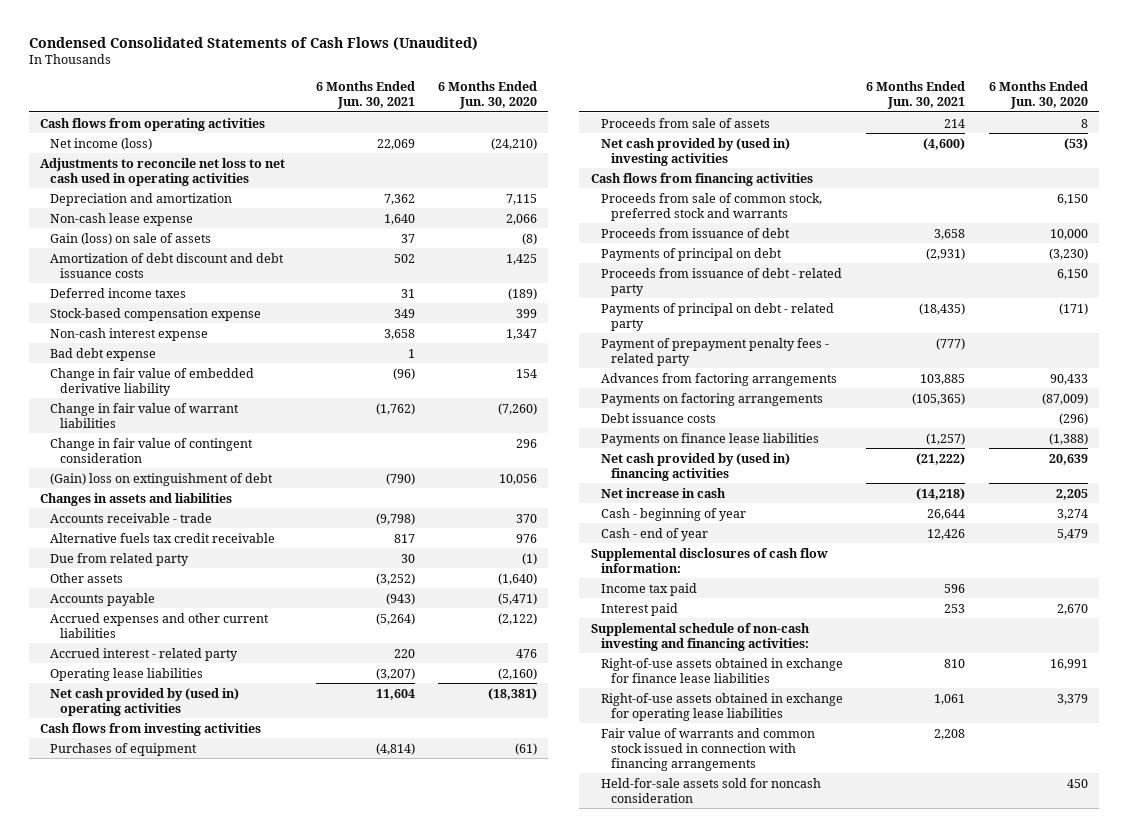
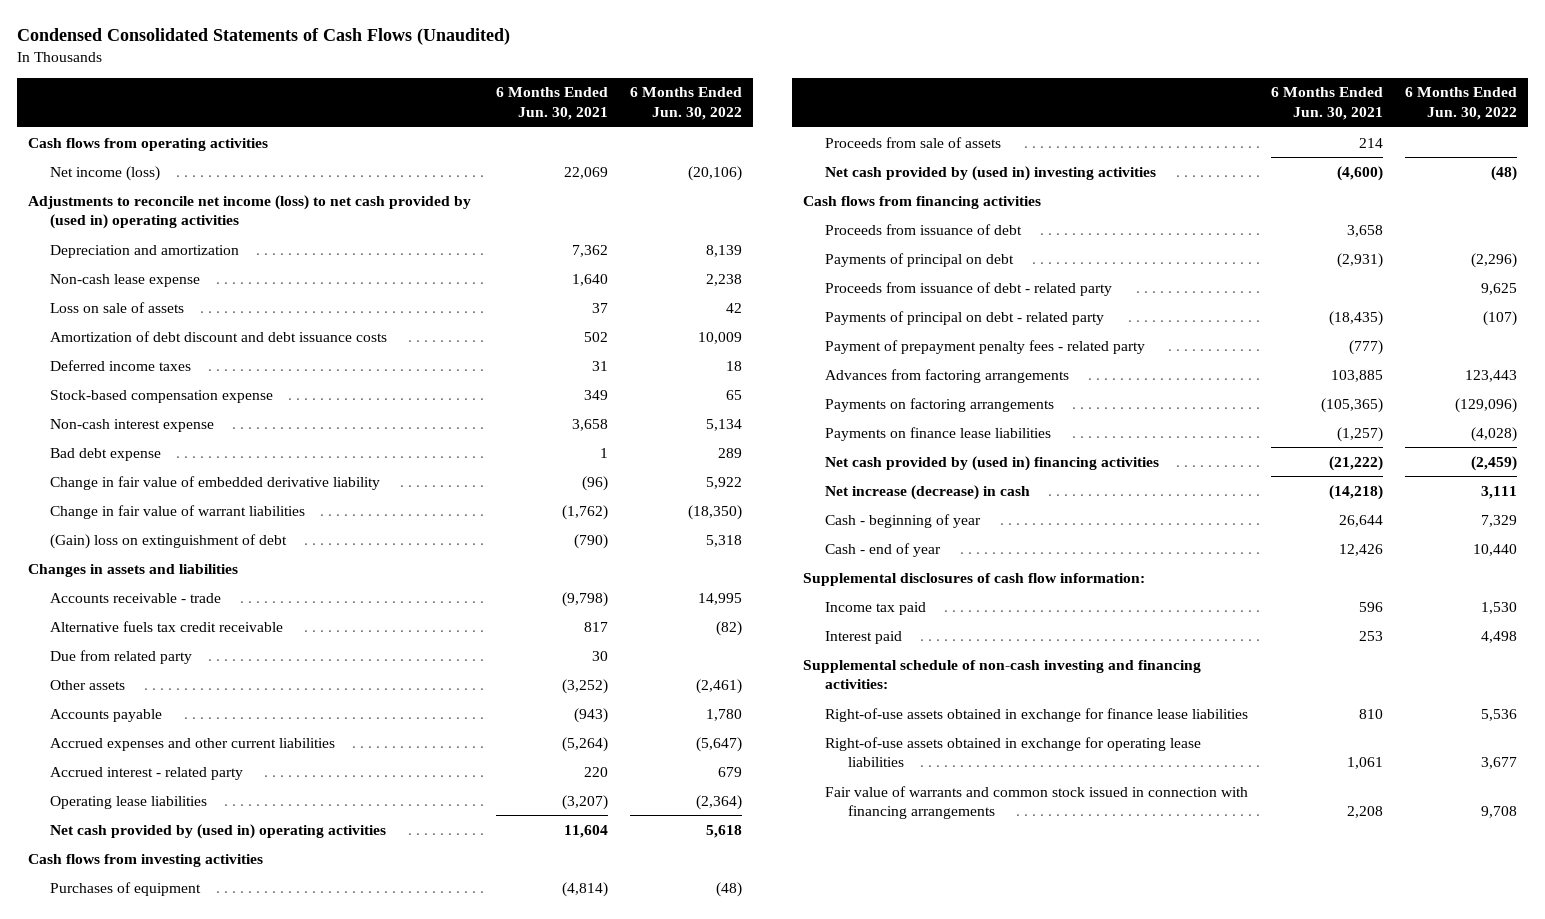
- | 6 Months Ended Jun. 30, 2021 | 6 Months Ended Jun. 30, 2020
+ | 6 Months Ended Jun. 30, 2021 | 6 Months Ended Jun. 30, 2022
- Adjustments to reconcile net loss to net cash used in operating activities
+ Adjustments to reconcile net income (loss) to net cash provided by (used in) operating activities
- Gain (loss) on sale of assets | 37 | (8)
+ Loss on sale of assets | 37 | 42
- Change in fair value of contingent consideration | | 296
- Proceeds from sale of common stock, preferred stock and warrants | | 6,150
- Debt issuance costs | | (296)
- Net increase in cash | (14,218) | 2,205
+ Net increase (decrease) in cash | (14,218) | 3,111
- Held-for-sale assets sold for noncash consideration | | 450

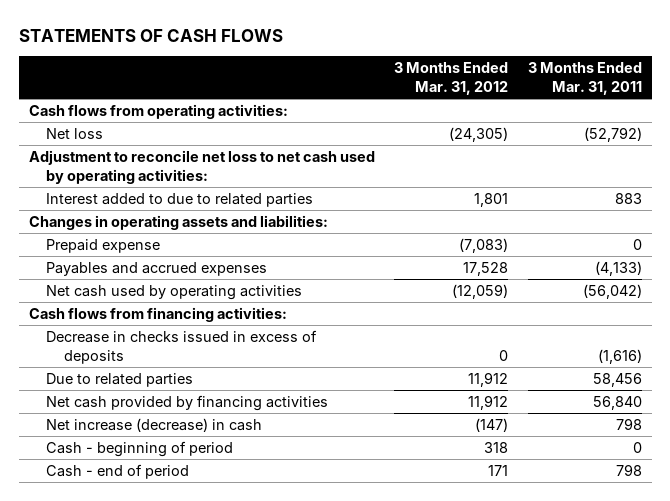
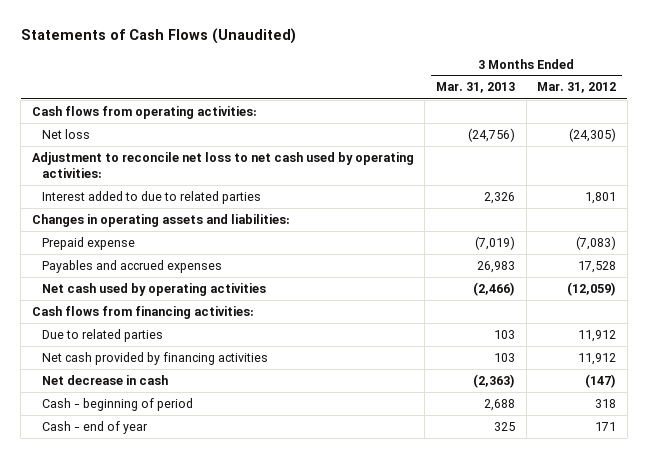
- STATEMENTS OF CASH FLOWS
+ Statements of Cash Flows (Unaudited)
- | 3 Months Ended Mar. 31, 2012 | 3 Months Ended Mar. 31, 2011
+ | 3 Months Ended Mar. 31, 2013 | 3 Months Ended Mar. 31, 2012
- Decrease in checks issued in excess of deposits | 0 | (1,616)
- Net increase (decrease) in cash | (147) | 798
+ Net decrease in cash | (2,363) | (147)
- Cash - end of period | 171 | 798
+ Cash - end of year | 325 | 171

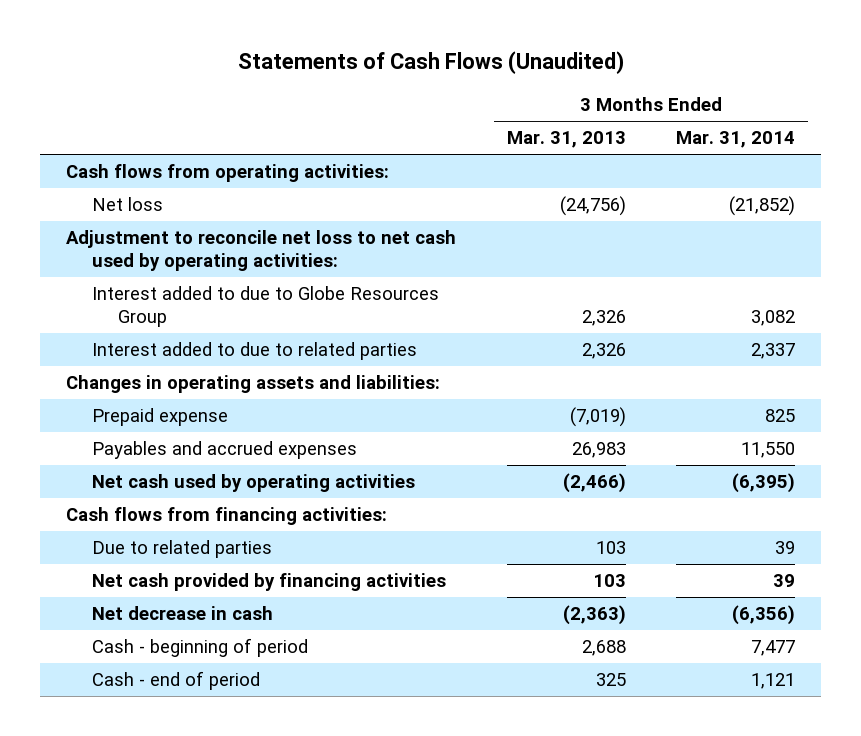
- | 3 Months Ended Mar. 31, 2013 | 3 Months Ended Mar. 31, 2012
+ | 3 Months Ended Mar. 31, 2013 | 3 Months Ended Mar. 31, 2014
+ Interest added to due to Globe Resources Group | 2,326 | 3,082
- Cash - end of year | 325 | 171
+ Cash - end of period | 325 | 1,121

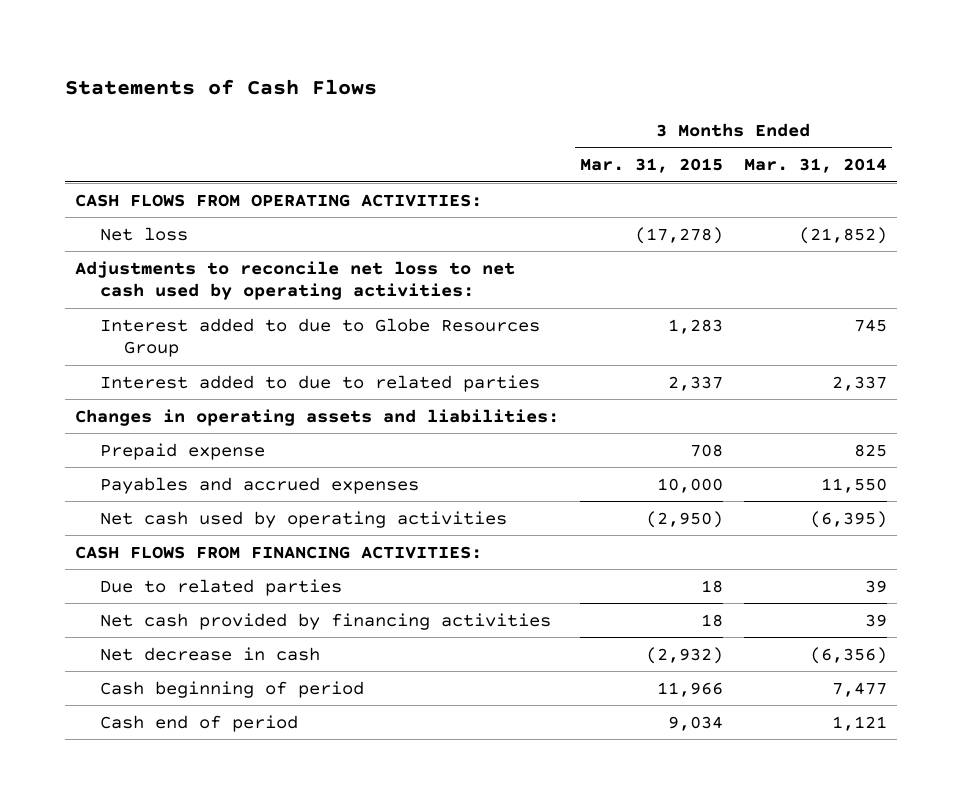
- Statements of Cash Flows (Unaudited)
+ Statements of Cash Flows
- | 3 Months Ended Mar. 31, 2013 | 3 Months Ended Mar. 31, 2014
+ | 3 Months Ended Mar. 31, 2015 | 3 Months Ended Mar. 31, 2014
- Cash flows from operating activities:
+ CASH FLOWS FROM OPERATING ACTIVITIES:
- Adjustment to reconcile net loss to net cash used by operating activities:
- Interest added to due to Globe Resources Group | 2,326 | 3,082
+ Adjustments to reconcile net loss to net cash used by operating activities:
+ Interest added to due to Globe Resources Group | 1,283 | 745
- Cash flows from financing activities:
+ CASH FLOWS FROM FINANCING ACTIVITIES:
- Cash - beginning of period | 2,688 | 7,477
- Cash - end of period | 325 | 1,121
+ Cash beginning of period | 11,966 | 7,477
+ Cash end of period | 9,034 | 1,121

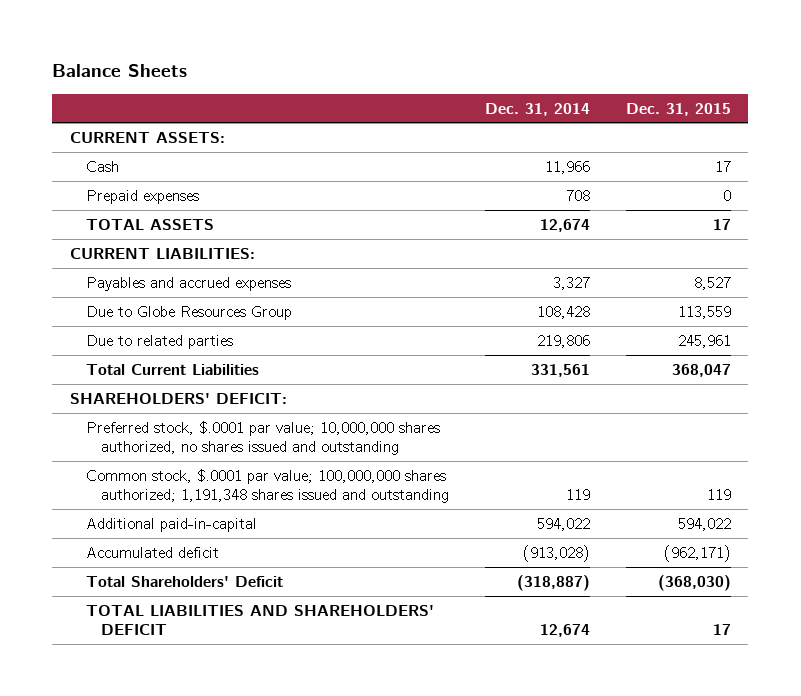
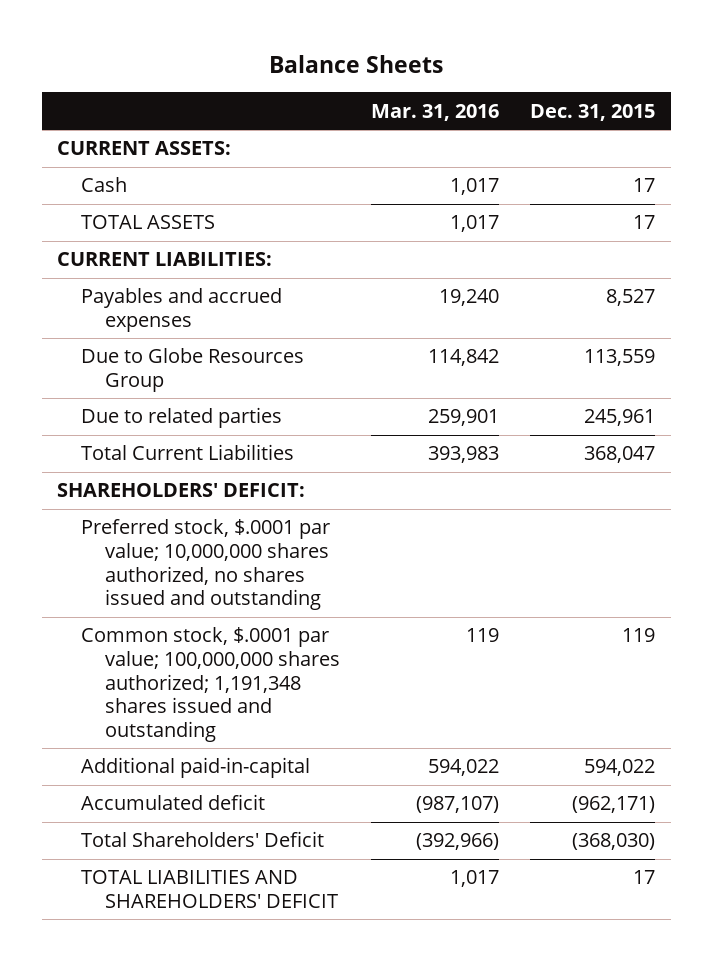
- | Dec. 31, 2014 | Dec. 31, 2015
+ | Mar. 31, 2016 | Dec. 31, 2015
- Prepaid expenses | 708 | 0

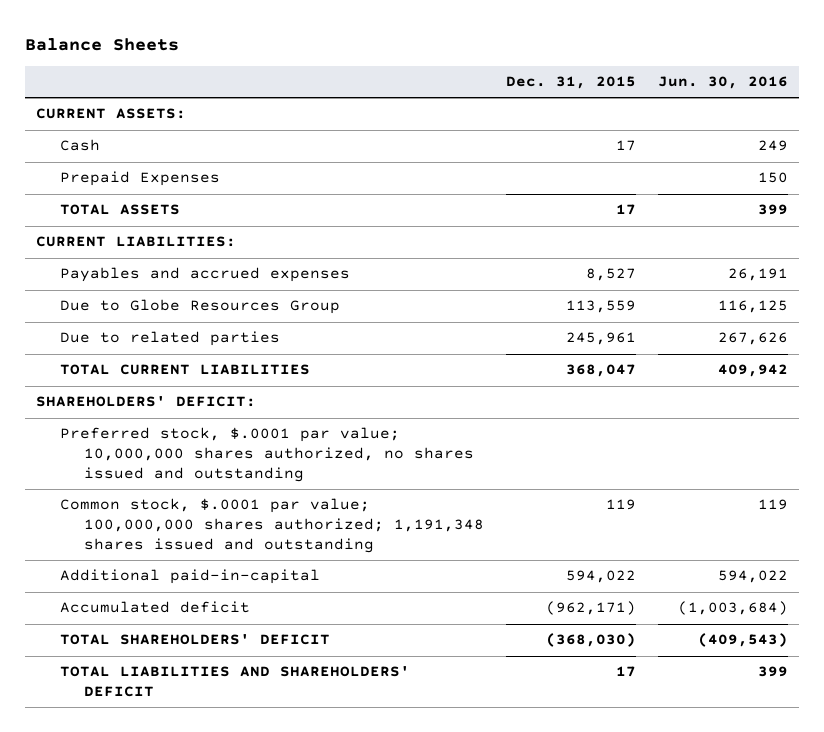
- | Mar. 31, 2016 | Dec. 31, 2015
+ | Dec. 31, 2015 | Jun. 30, 2016
+ Prepaid Expenses | | 150
- Total Current Liabilities | 393,983 | 368,047
+ TOTAL CURRENT LIABILITIES | 368,047 | 409,942
- Total Shareholders' Deficit | (392,966) | (368,030)
+ TOTAL SHAREHOLDERS' DEFICIT | (368,030) | (409,543)

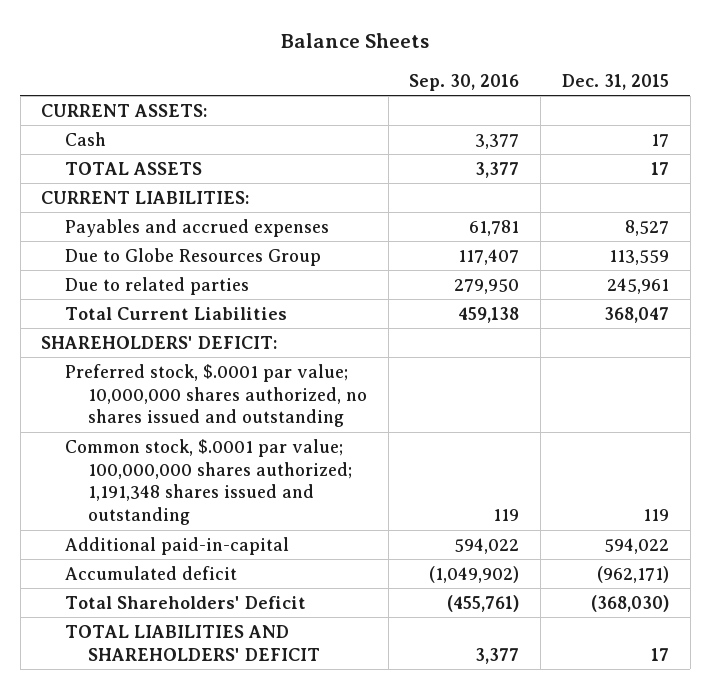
- | Dec. 31, 2015 | Jun. 30, 2016
+ | Sep. 30, 2016 | Dec. 31, 2015
- Prepaid Expenses | | 150
- TOTAL CURRENT LIABILITIES | 368,047 | 409,942
+ Total Current Liabilities | 459,138 | 368,047
- TOTAL SHAREHOLDERS' DEFICIT | (368,030) | (409,543)
+ Total Shareholders' Deficit | (455,761) | (368,030)

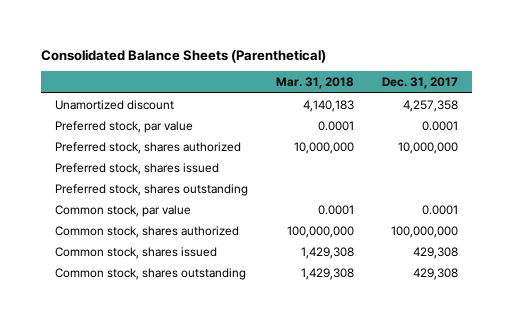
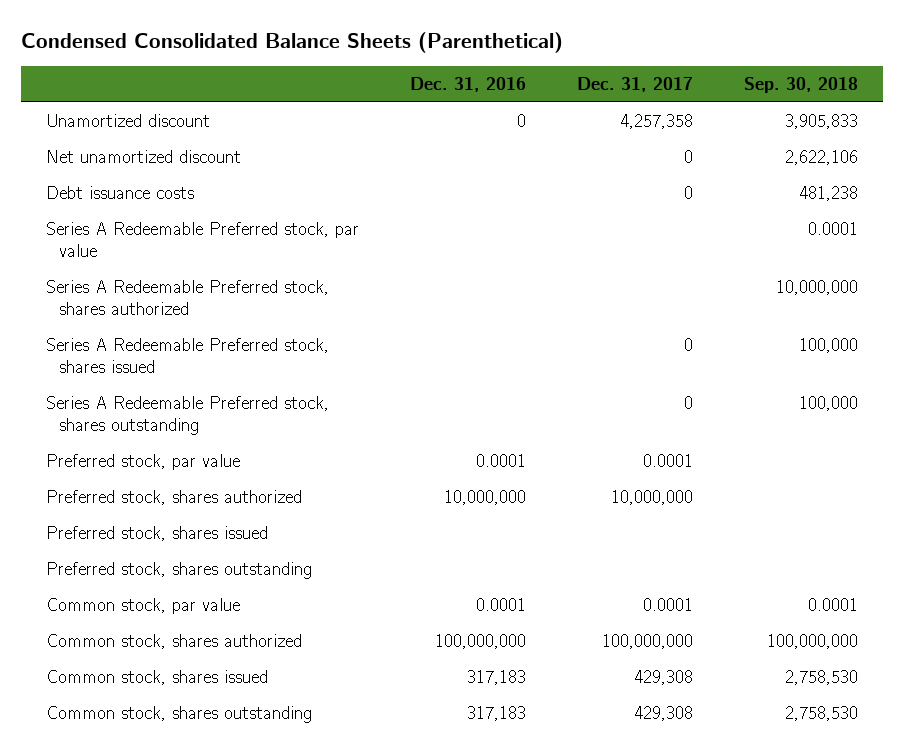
- Consolidated Balance Sheets (Parenthetical)
+ Condensed Consolidated Balance Sheets (Parenthetical)
- | Mar. 31, 2018 | Dec. 31, 2017
+ | Dec. 31, 2016 | Dec. 31, 2017 | Sep. 30, 2018
+ Net unamortized discount | | 0 | 2,622,106
+ Debt issuance costs | | 0 | 481,238
+ Series A Redeemable Preferred stock, par value | | | 0.0001
+ Series A Redeemable Preferred stock, shares authorized | | | 10,000,000
+ Series A Redeemable Preferred stock, shares issued | | 0 | 100,000
+ Series A Redeemable Preferred stock, shares outstanding | | 0 | 100,000

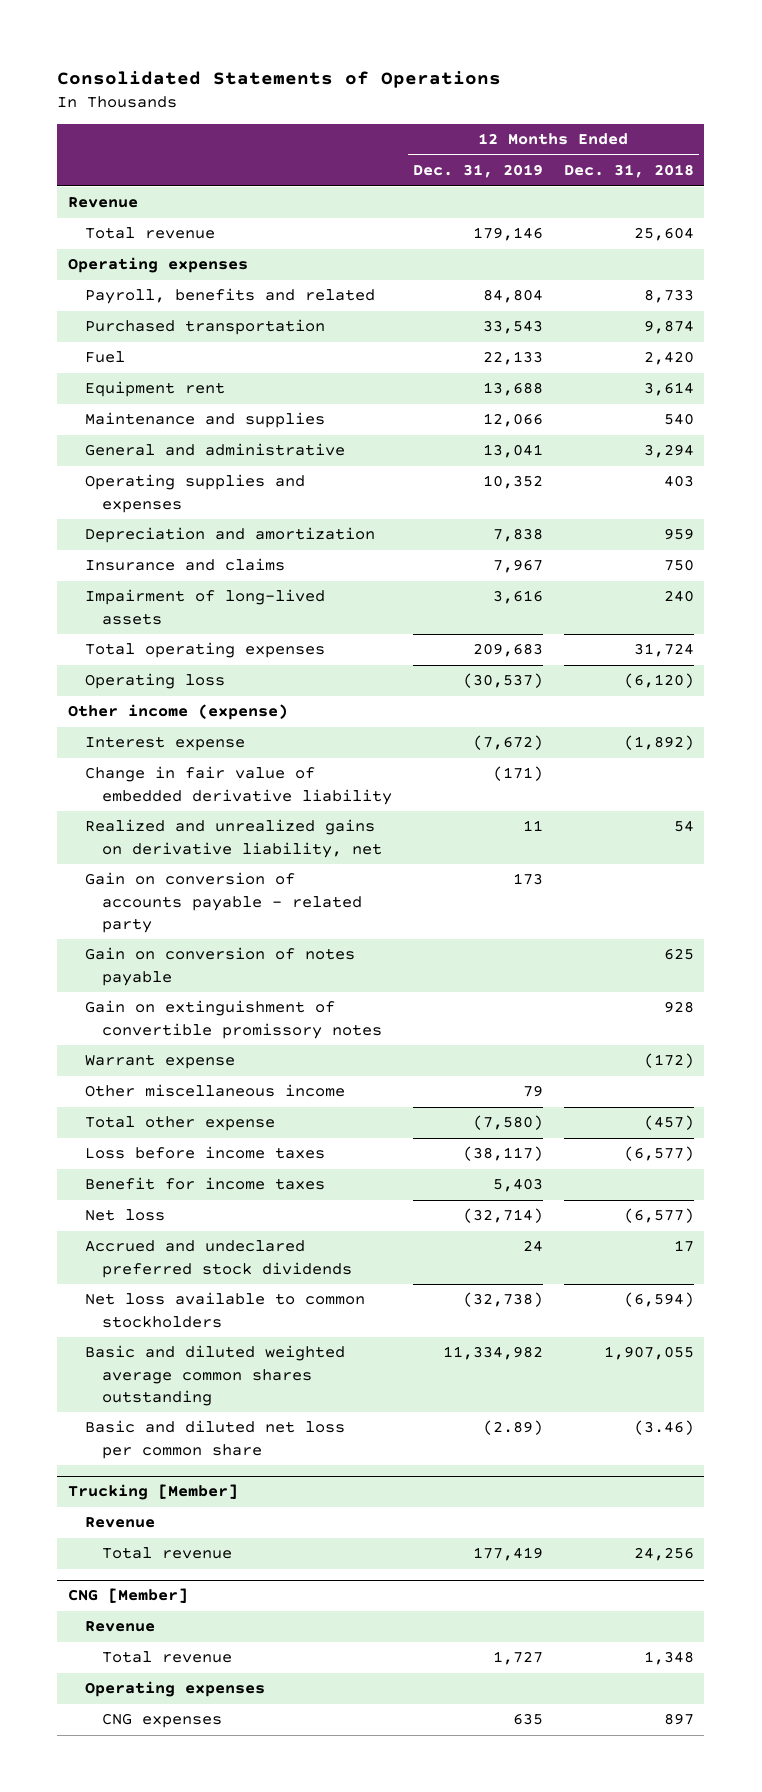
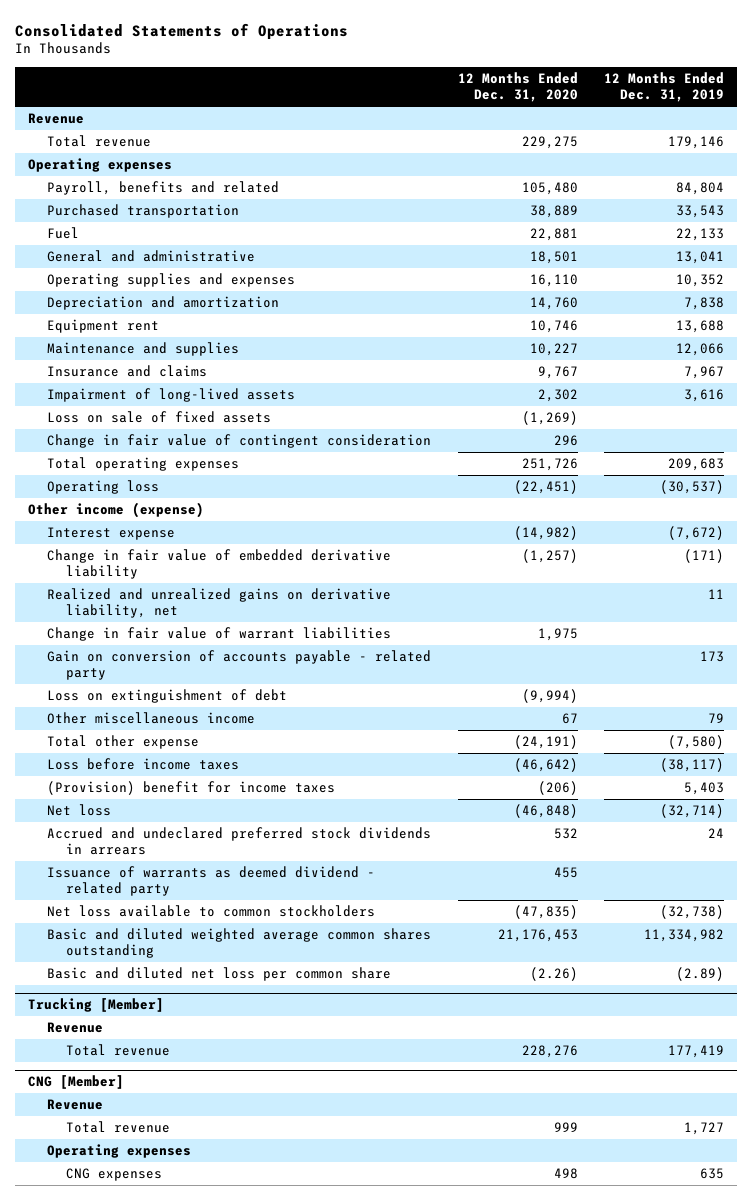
- | 12 Months Ended Dec. 31, 2019 | 12 Months Ended Dec. 31, 2018
+ | 12 Months Ended Dec. 31, 2020 | 12 Months Ended Dec. 31, 2019
moved down: Equipment rent | 10,746 | 13,688
moved down: Maintenance and supplies | 10,227 | 12,066
+ Loss on sale of fixed assets | (1,269) |
+ Change in fair value of contingent consideration | 296 |
+ Change in fair value of warrant liabilities | 1,975 |
- Gain on conversion of notes payable | | 625
- Gain on extinguishment of convertible promissory notes | | 928
- Warrant expense | | (172)
+ Loss on extinguishment of debt | (9,994) |
- Benefit for income taxes | 5,403 |
+ (Provision) benefit for income taxes | (206) | 5,403
- Accrued and undeclared preferred stock dividends | 24 | 17
+ Accrued and undeclared preferred stock dividends in arrears | 532 | 24
+ Issuance of warrants as deemed dividend - related party | 455 |

